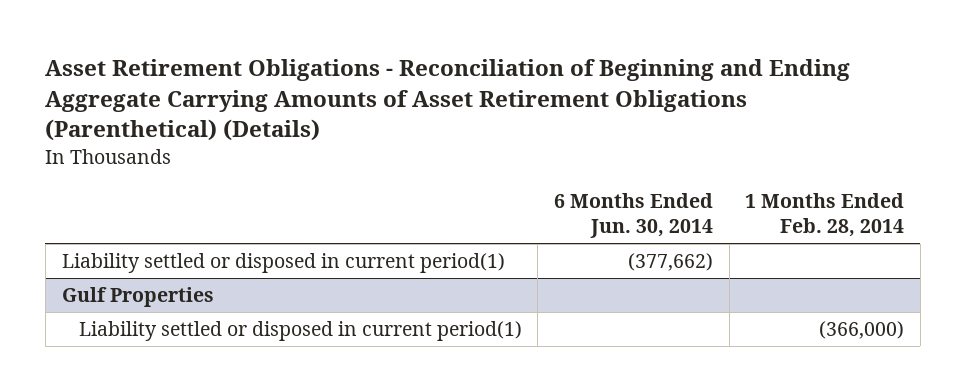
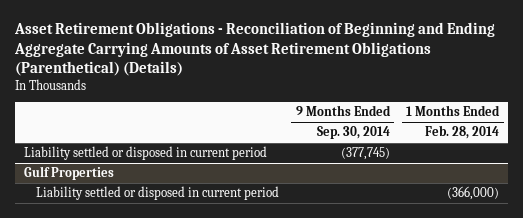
- | 6 Months Ended Jun. 30, 2014 | 1 Months Ended Feb. 28, 2014
+ | 9 Months Ended Sep. 30, 2014 | 1 Months Ended Feb. 28, 2014
- Liability settled or disposed in current period(1) | (377,662) |
+ Liability settled or disposed in current period | (377,745) |
@ Gulf Properties
- Liability settled or disposed in current period(1) | | (366,000)
+ Liability settled or disposed in current period | | (366,000)

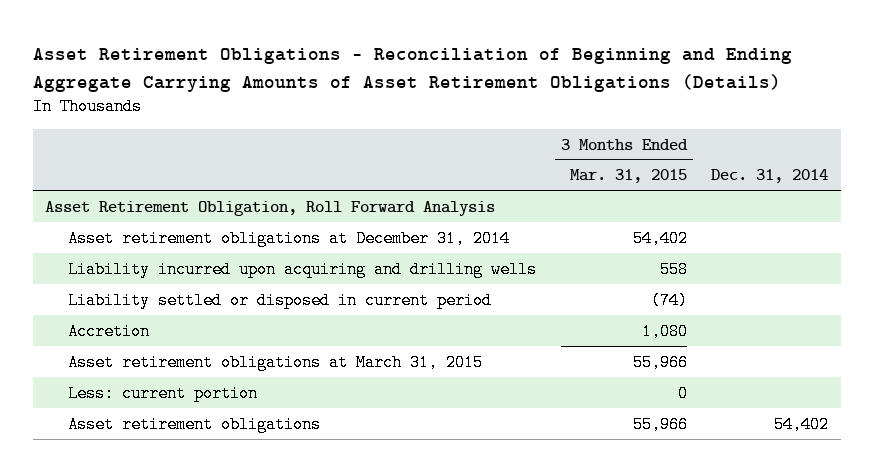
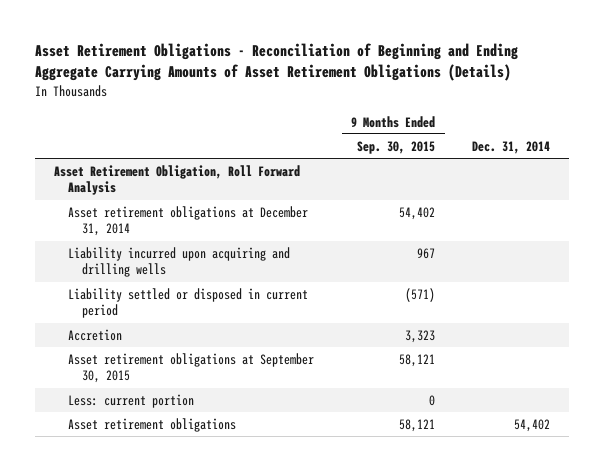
- | 3 Months Ended Mar. 31, 2015 | Dec. 31, 2014
+ | 9 Months Ended Sep. 30, 2015 | Dec. 31, 2014
- Asset retirement obligations at March 31, 2015 | 55,966 |
+ Asset retirement obligations at September 30, 2015 | 58,121 |

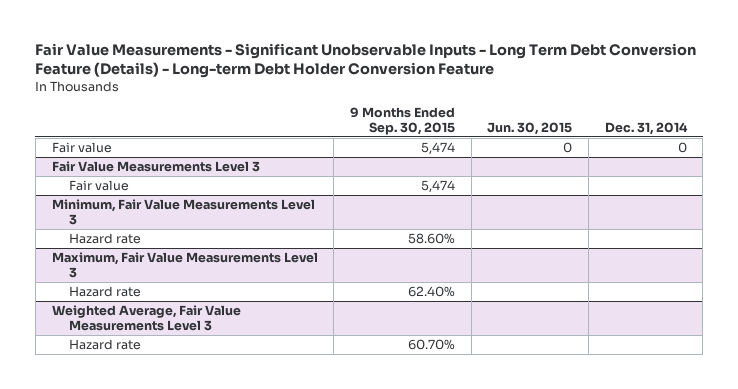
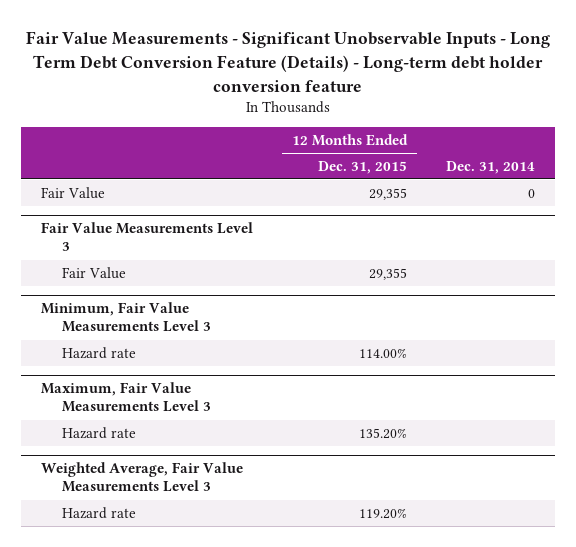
- Fair Value Measurements - Significant Unobservable Inputs - Long Term Debt Conversion Feature (Details) - Long-term Debt Holder Conversion Feature
+ Fair Value Measurements - Significant Unobservable Inputs - Long Term Debt Conversion Feature (Details) - Long-term debt holder conversion feature
- | 9 Months Ended Sep. 30, 2015 | Jun. 30, 2015 | Dec. 31, 2014
+ | 12 Months Ended Dec. 31, 2015 | Dec. 31, 2014
- Fair value | 5,474 | 0 | 0
+ Fair Value | 29,355 | 0
@ Fair Value Measurements Level 3
- Fair value | 5,474 | |
+ Fair Value | 29,355 |

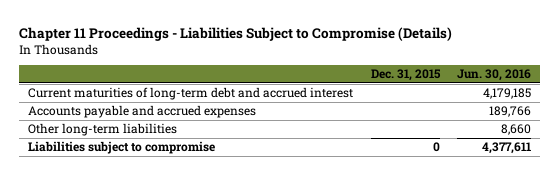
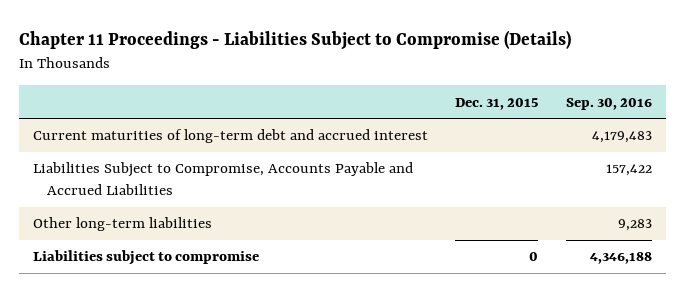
- | Dec. 31, 2015 | Jun. 30, 2016
+ | Dec. 31, 2015 | Sep. 30, 2016
- Accounts payable and accrued expenses | | 189,766
+ Liabilities Subject to Compromise, Accounts Payable and Accrued Liabilities | | 157,422

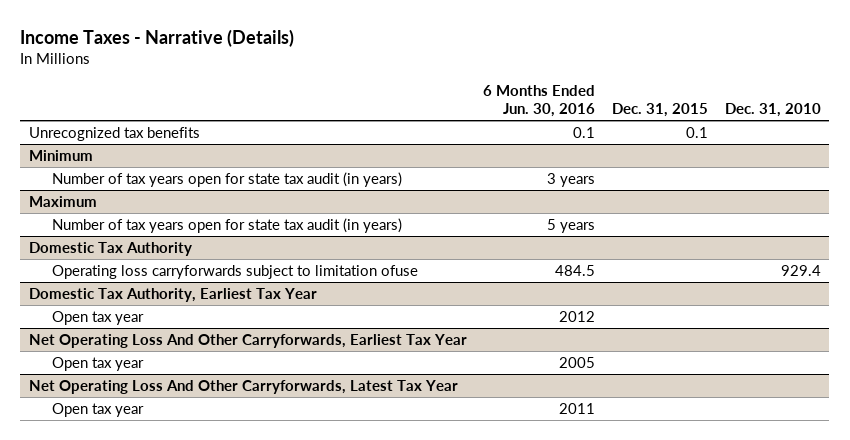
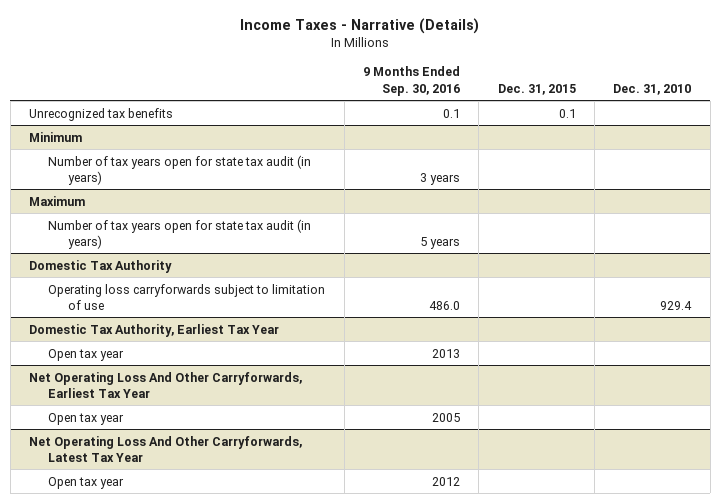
- | 6 Months Ended Jun. 30, 2016 | Dec. 31, 2015 | Dec. 31, 2010
+ | 9 Months Ended Sep. 30, 2016 | Dec. 31, 2015 | Dec. 31, 2010
@ Domestic Tax Authority
- Operating loss carryforwards subject to limitation ofuse | 484.5 | | 929.4
+ Operating loss carryforwards subject to limitation of use | 486.0 | | 929.4

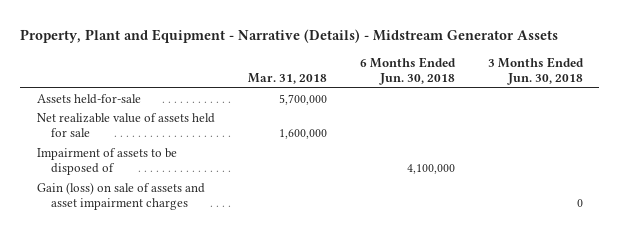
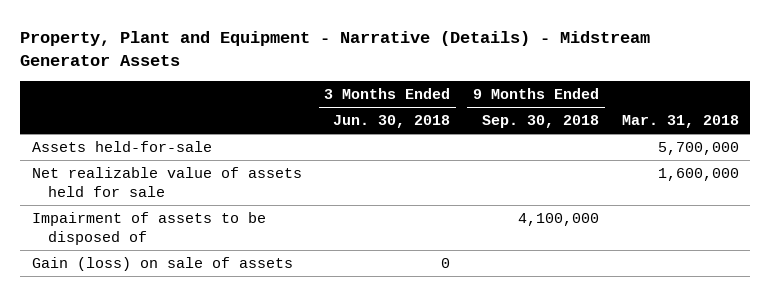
- | Mar. 31, 2018 | 6 Months Ended Jun. 30, 2018 | 3 Months Ended Jun. 30, 2018
+ | 3 Months Ended Jun. 30, 2018 | 9 Months Ended Sep. 30, 2018 | Mar. 31, 2018
- Gain (loss) on sale of assets and asset impairment charges | | | 0
+ Gain (loss) on sale of assets | 0 | |

